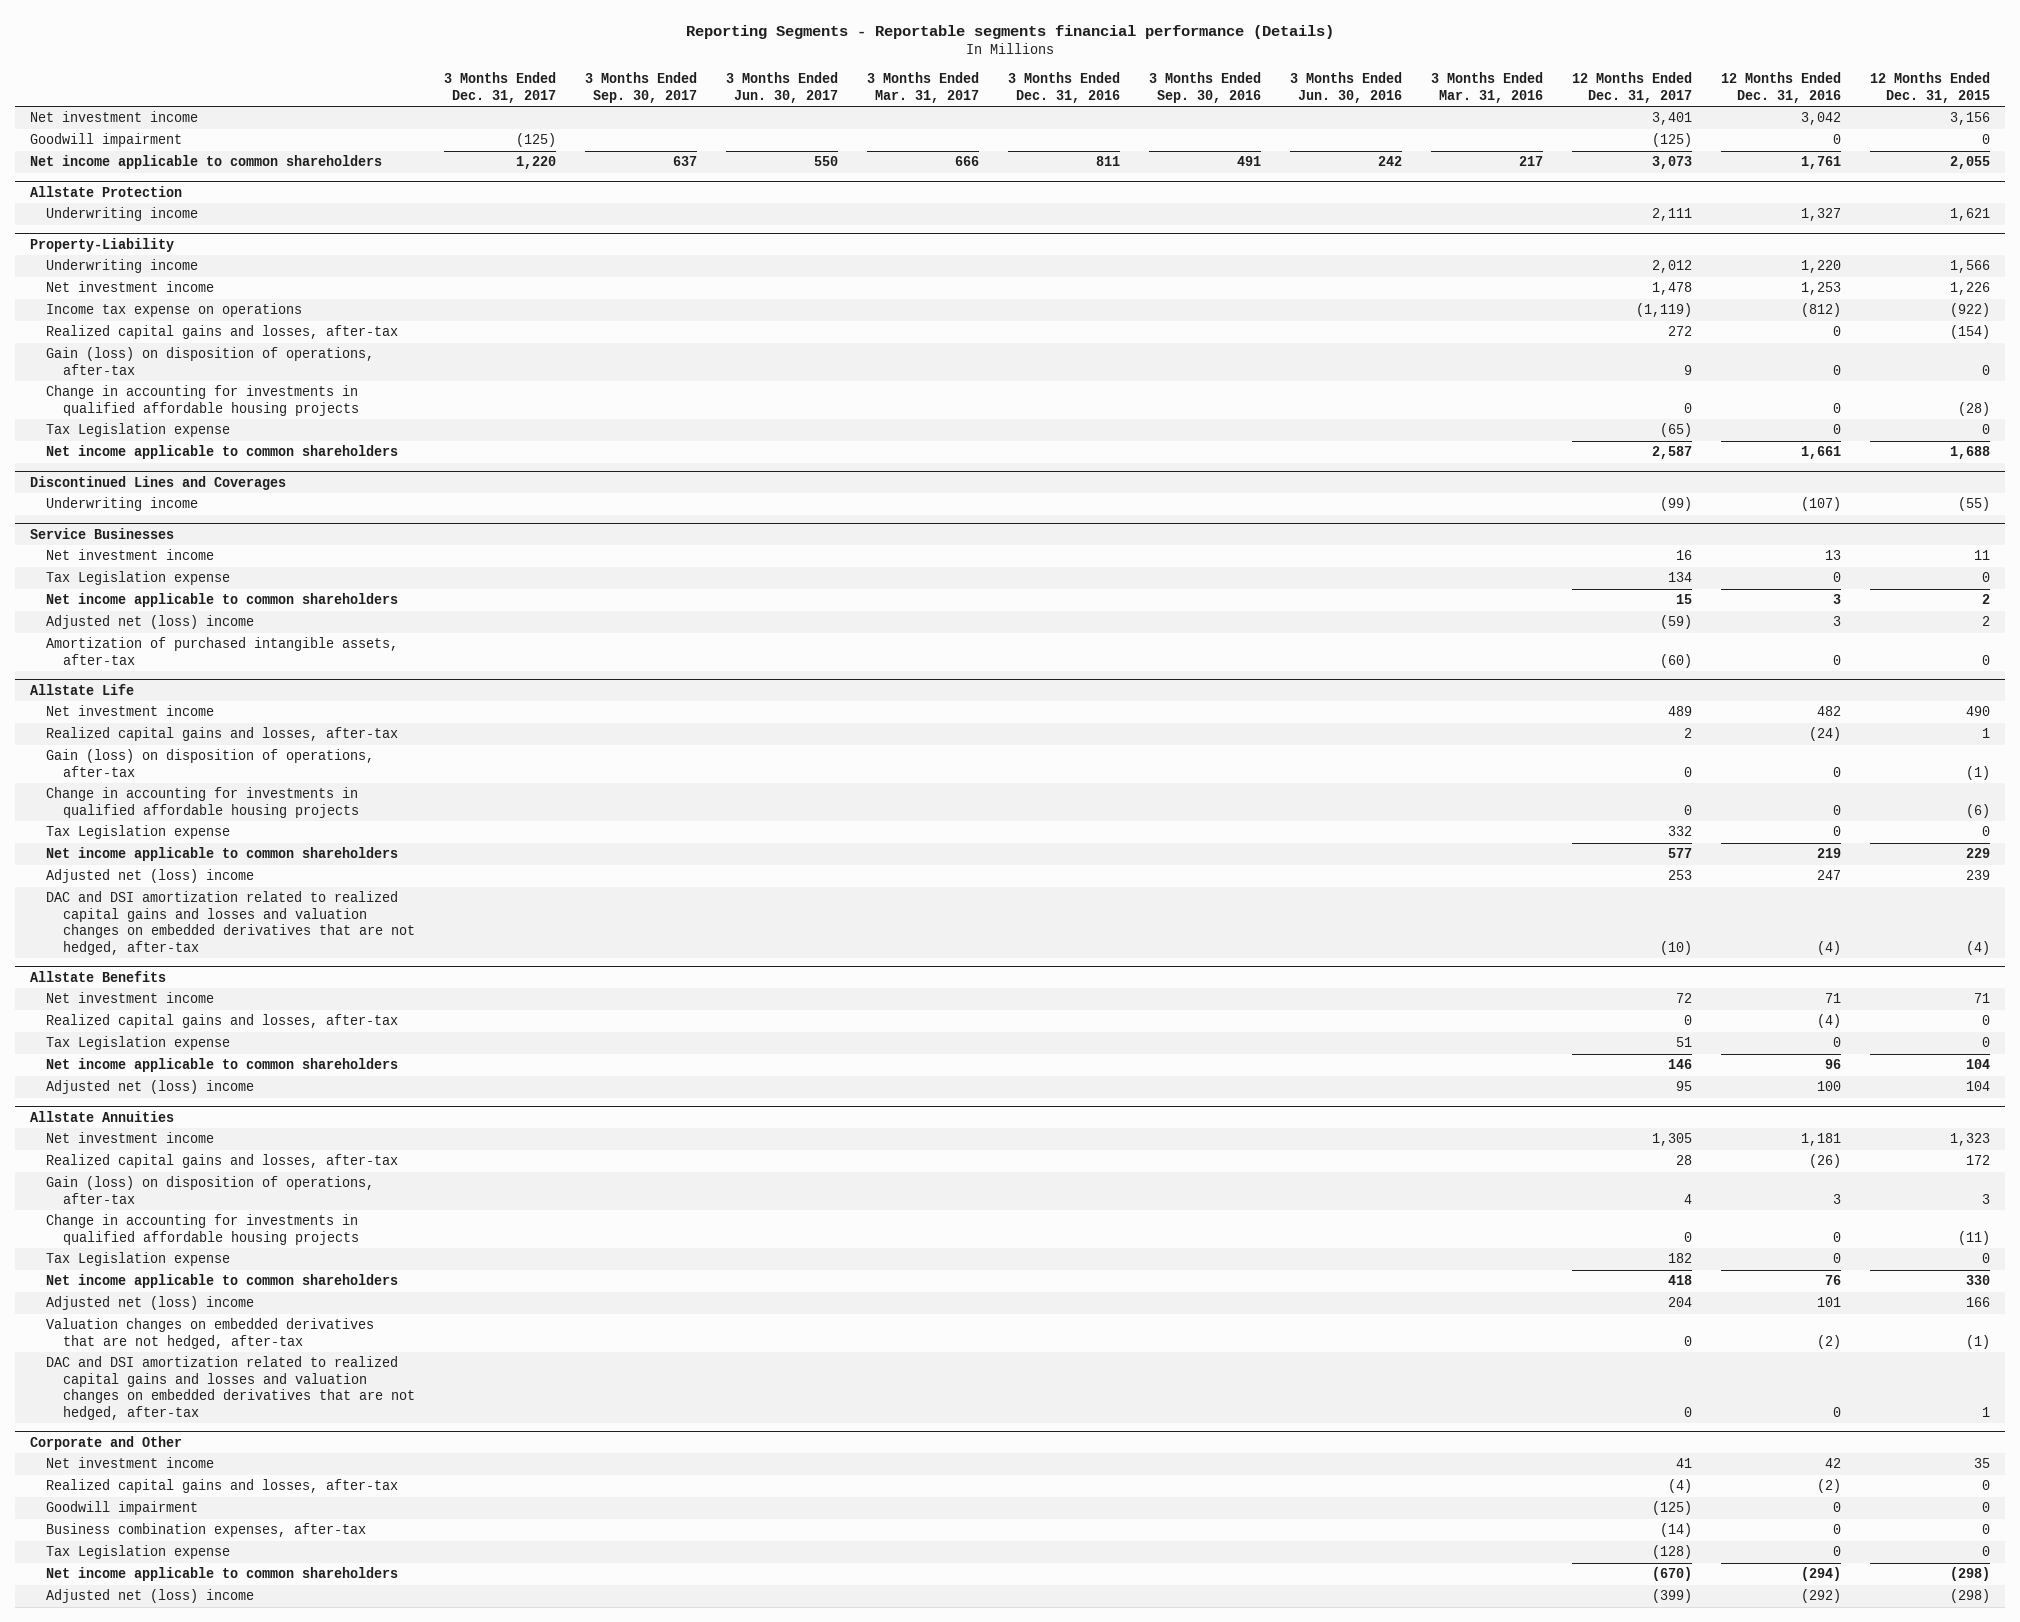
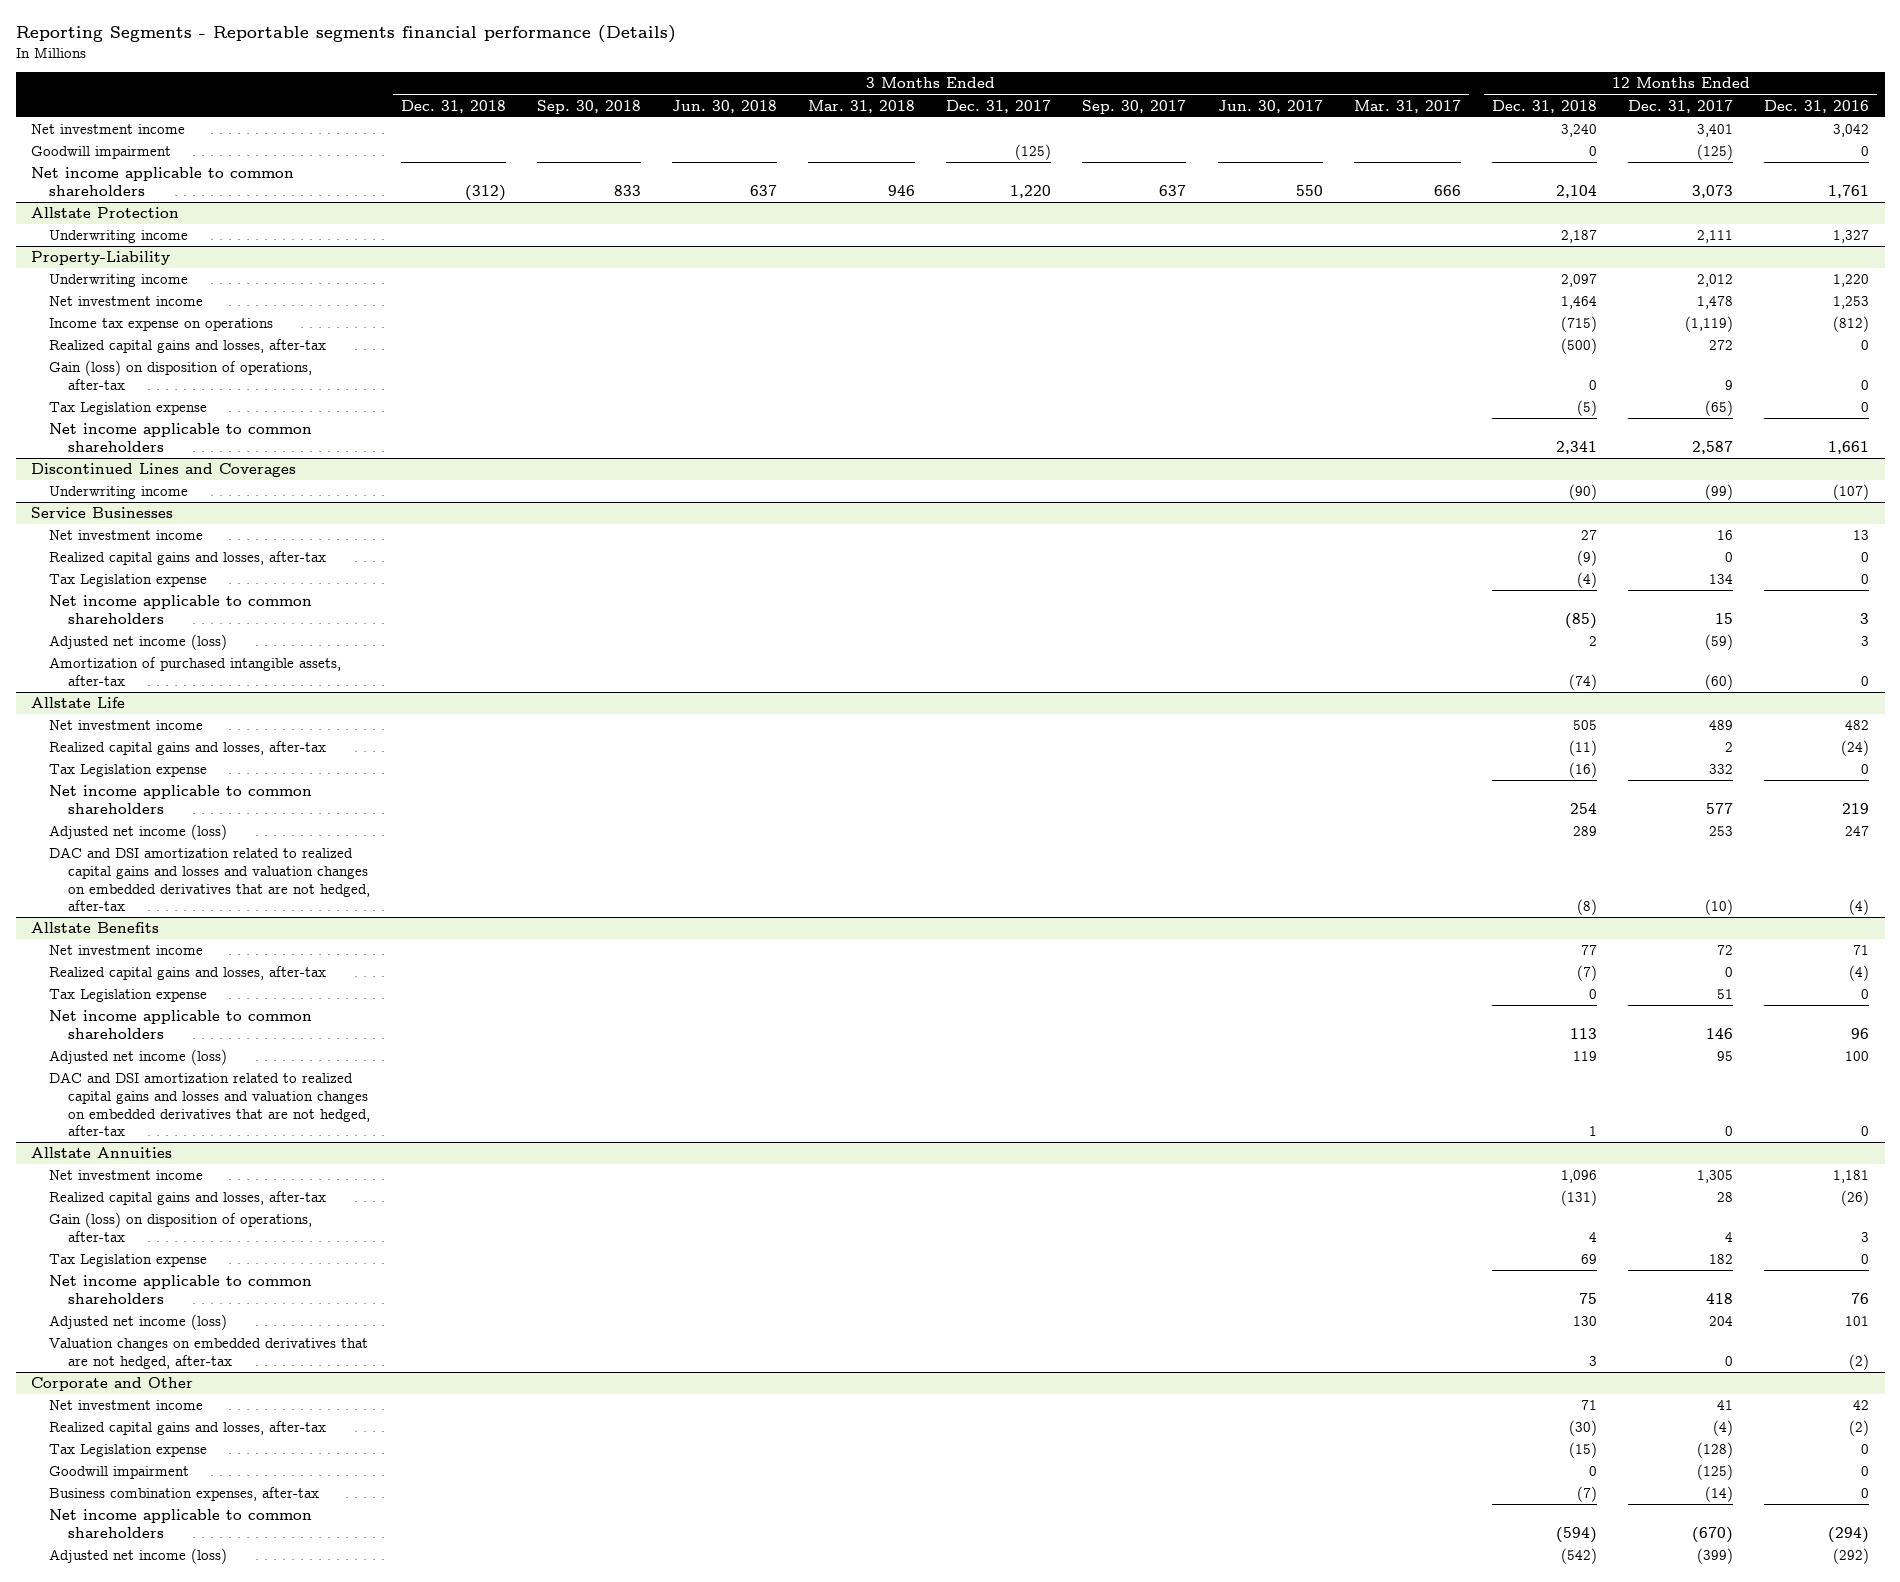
- | 3 Months Ended Dec. 31, 2017 | 3 Months Ended Sep. 30, 2017 | 3 Months Ended Jun. 30, 2017 | 3 Months Ended Mar. 31, 2017 | 3 Months Ended Dec. 31, 2016 | 3 Months Ended Sep. 30, 2016 | 3 Months Ended Jun. 30, 2016 | 3 Months Ended Mar. 31, 2016 | 12 Months Ended Dec. 31, 2017 | 12 Months Ended Dec. 31, 2016 | 12 Months Ended Dec. 31, 2015
+ | 3 Months Ended Dec. 31, 2018 | 3 Months Ended Sep. 30, 2018 | 3 Months Ended Jun. 30, 2018 | 3 Months Ended Mar. 31, 2018 | 3 Months Ended Dec. 31, 2017 | 3 Months Ended Sep. 30, 2017 | 3 Months Ended Jun. 30, 2017 | 3 Months Ended Mar. 31, 2017 | 12 Months Ended Dec. 31, 2018 | 12 Months Ended Dec. 31, 2017 | 12 Months Ended Dec. 31, 2016
@ Property-Liability
- Change in accounting for investments in qualified affordable housing projects | | | | | | | | | 0 | 0 | (28)
@ Service Businesses
+ Realized capital gains and losses, after-tax | | | | | | | | | (9) | 0 | 0
- Adjusted net (loss) income | | | | | | | | | (59) | 3 | 2
+ Adjusted net income (loss) | | | | | | | | | 2 | (59) | 3
@ Allstate Life
- Gain (loss) on disposition of operations, after-tax | | | | | | | | | 0 | 0 | (1)
- Change in accounting for investments in qualified affordable housing projects | | | | | | | | | 0 | 0 | (6)
- Adjusted net (loss) income | | | | | | | | | 253 | 247 | 239
+ Adjusted net income (loss) | | | | | | | | | 289 | 253 | 247
@ Allstate Benefits
- Adjusted net (loss) income | | | | | | | | | 95 | 100 | 104
+ Adjusted net income (loss) | | | | | | | | | 119 | 95 | 100
+ DAC and DSI amortization related to realized capital gains and losses and valuation changes on embedded derivatives that are not hedged, after-tax | | | | | | | | | 1 | 0 | 0
@ Allstate Annuities
- Change in accounting for investments in qualified affordable housing projects | | | | | | | | | 0 | 0 | (11)
- Adjusted net (loss) income | | | | | | | | | 204 | 101 | 166
+ Adjusted net income (loss) | | | | | | | | | 130 | 204 | 101
- DAC and DSI amortization related to realized capital gains and losses and valuation changes on embedded derivatives that are not hedged, after-tax | | | | | | | | | 0 | 0 | 1
@ Corporate and Other
moved up: Tax Legislation expense | | | | | | | | | (15) | (128) | 0
- Adjusted net (loss) income | | | | | | | | | (399) | (292) | (298)
+ Adjusted net income (loss) | | | | | | | | | (542) | (399) | (292)

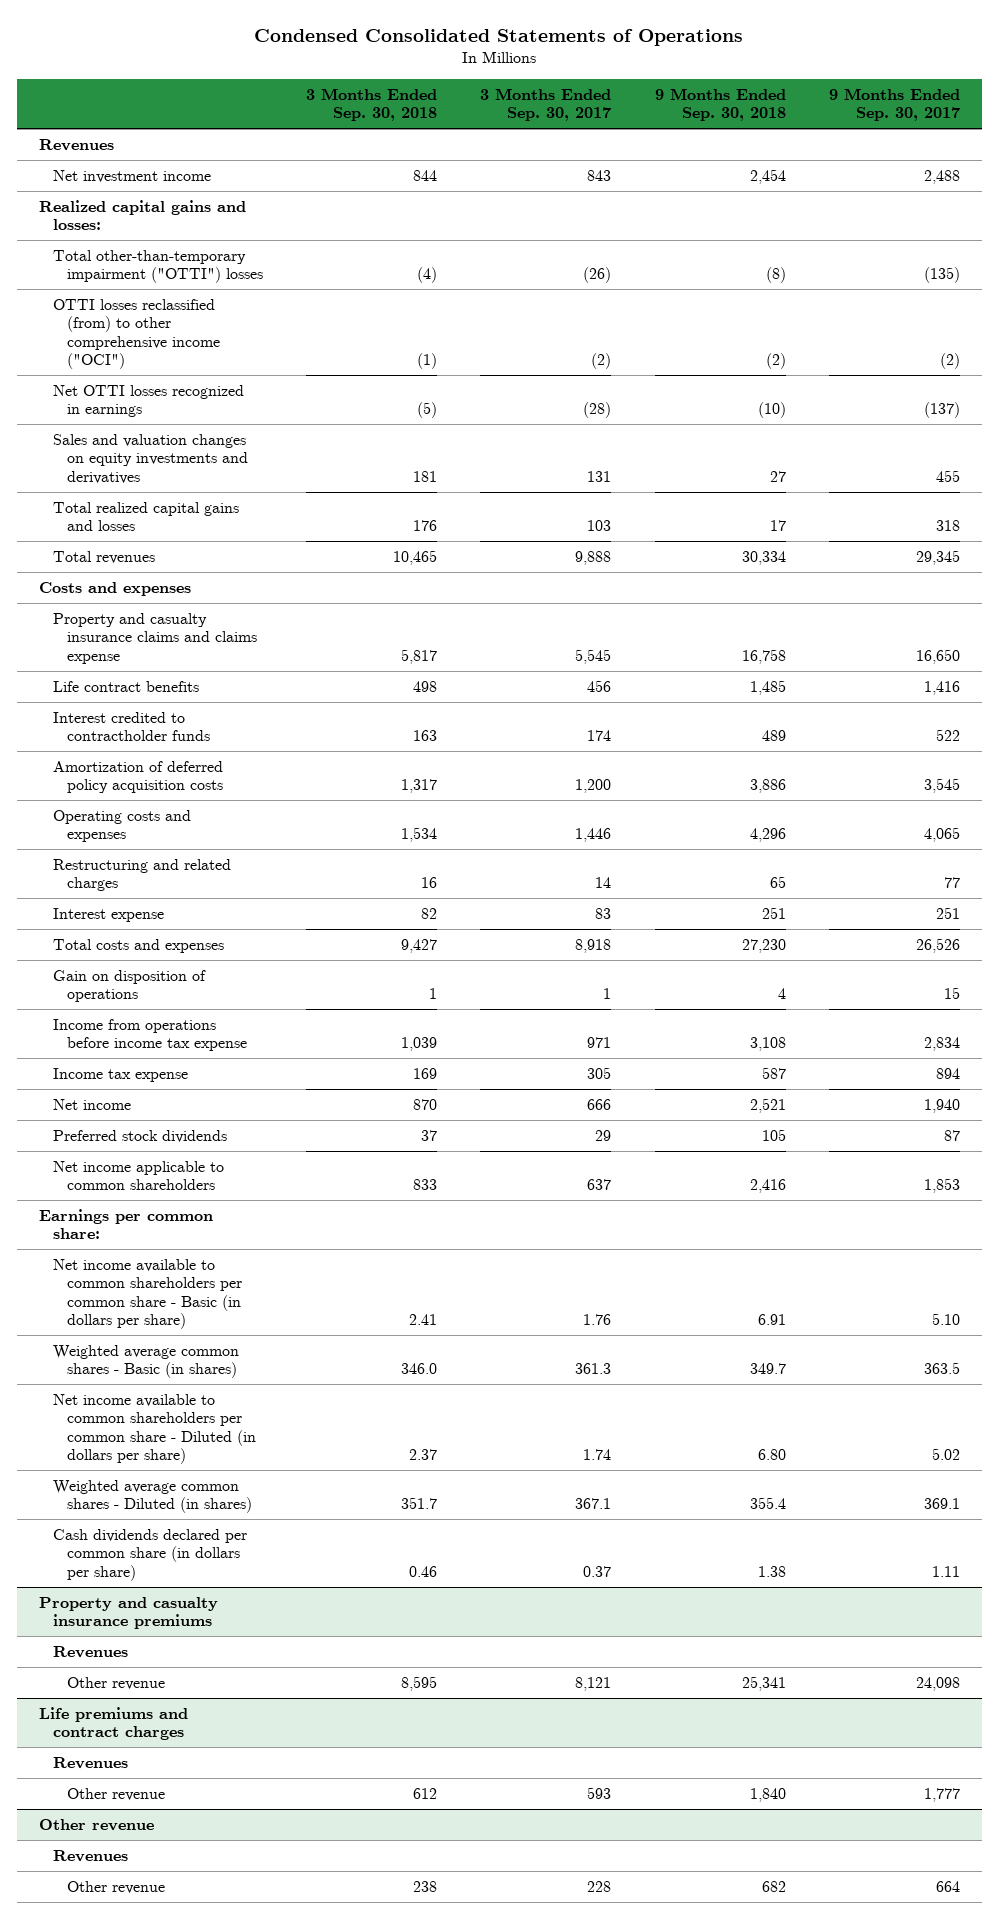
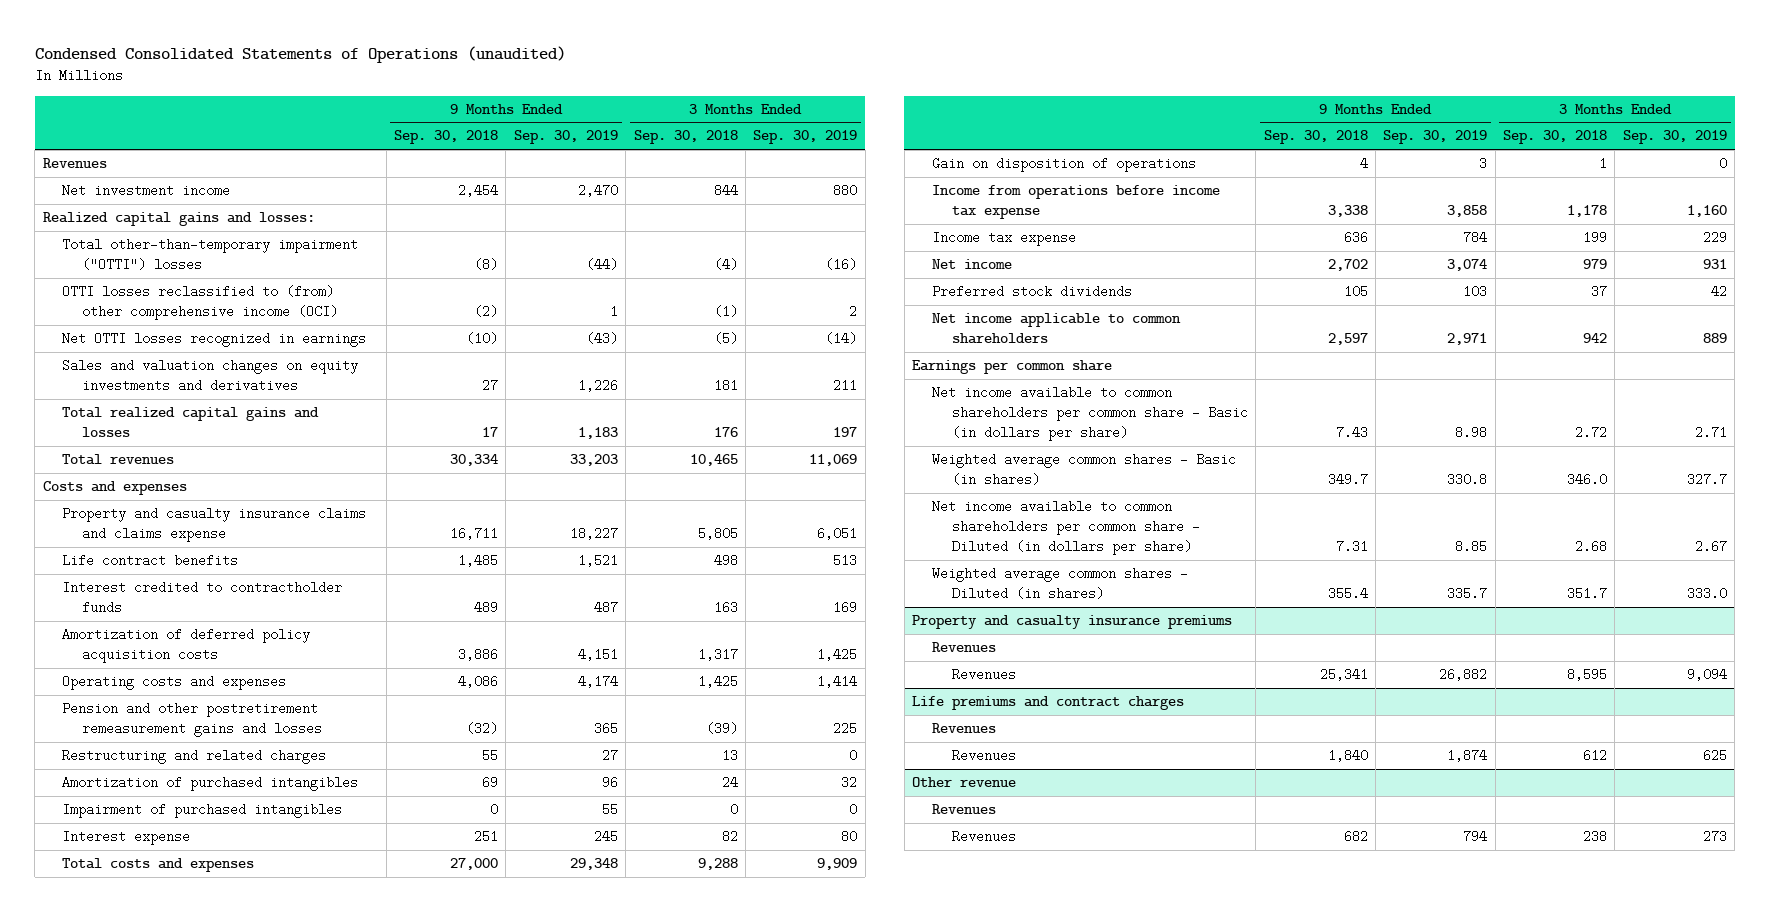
- Condensed Consolidated Statements of Operations
+ Condensed Consolidated Statements of Operations (unaudited)
- | 3 Months Ended Sep. 30, 2018 | 3 Months Ended Sep. 30, 2017 | 9 Months Ended Sep. 30, 2018 | 9 Months Ended Sep. 30, 2017
+ | 9 Months Ended Sep. 30, 2018 | 9 Months Ended Sep. 30, 2019 | 3 Months Ended Sep. 30, 2018 | 3 Months Ended Sep. 30, 2019
- OTTI losses reclassified (from) to other comprehensive income ("OCI") | (1) | (2) | (2) | (2)
+ OTTI losses reclassified to (from) other comprehensive income (OCI) | (2) | 1 | (1) | 2
- Property and casualty insurance claims and claims expense | 5,817 | 5,545 | 16,758 | 16,650
+ Property and casualty insurance claims and claims expense | 16,711 | 18,227 | 5,805 | 6,051
- Operating costs and expenses | 1,534 | 1,446 | 4,296 | 4,065
- Restructuring and related charges | 16 | 14 | 65 | 77
+ Operating costs and expenses | 4,086 | 4,174 | 1,425 | 1,414
+ Pension and other postretirement remeasurement gains and losses | (32) | 365 | (39) | 225
+ Restructuring and related charges | 55 | 27 | 13 | 0
+ Amortization of purchased intangibles | 69 | 96 | 24 | 32
+ Impairment of purchased intangibles | 0 | 55 | 0 | 0
- Total costs and expenses | 9,427 | 8,918 | 27,230 | 26,526
+ Total costs and expenses | 27,000 | 29,348 | 9,288 | 9,909
- Income from operations before income tax expense | 1,039 | 971 | 3,108 | 2,834
- Income tax expense | 169 | 305 | 587 | 894
- Net income | 870 | 666 | 2,521 | 1,940
+ Income from operations before income tax expense | 3,338 | 3,858 | 1,178 | 1,160
+ Income tax expense | 636 | 784 | 199 | 229
+ Net income | 2,702 | 3,074 | 979 | 931
- Net income applicable to common shareholders | 833 | 637 | 2,416 | 1,853
- Earnings per common share:
- Net income available to common shareholders per common share - Basic (in dollars per share) | 2.41 | 1.76 | 6.91 | 5.10
+ Net income applicable to common shareholders | 2,597 | 2,971 | 942 | 889
+ Earnings per common share
+ Net income available to common shareholders per common share - Basic (in dollars per share) | 7.43 | 8.98 | 2.72 | 2.71
- Net income available to common shareholders per common share - Diluted (in dollars per share) | 2.37 | 1.74 | 6.80 | 5.02
+ Net income available to common shareholders per common share - Diluted (in dollars per share) | 7.31 | 8.85 | 2.68 | 2.67
- Cash dividends declared per common share (in dollars per share) | 0.46 | 0.37 | 1.38 | 1.11
@ Property and casualty insurance premiums
- Other revenue | 8,595 | 8,121 | 25,341 | 24,098
+ Revenues | 25,341 | 26,882 | 8,595 | 9,094
@ Life premiums and contract charges
- Other revenue | 612 | 593 | 1,840 | 1,777
+ Revenues | 1,840 | 1,874 | 612 | 625
@ Other revenue
- Other revenue | 238 | 228 | 682 | 664
+ Revenues | 682 | 794 | 238 | 273

